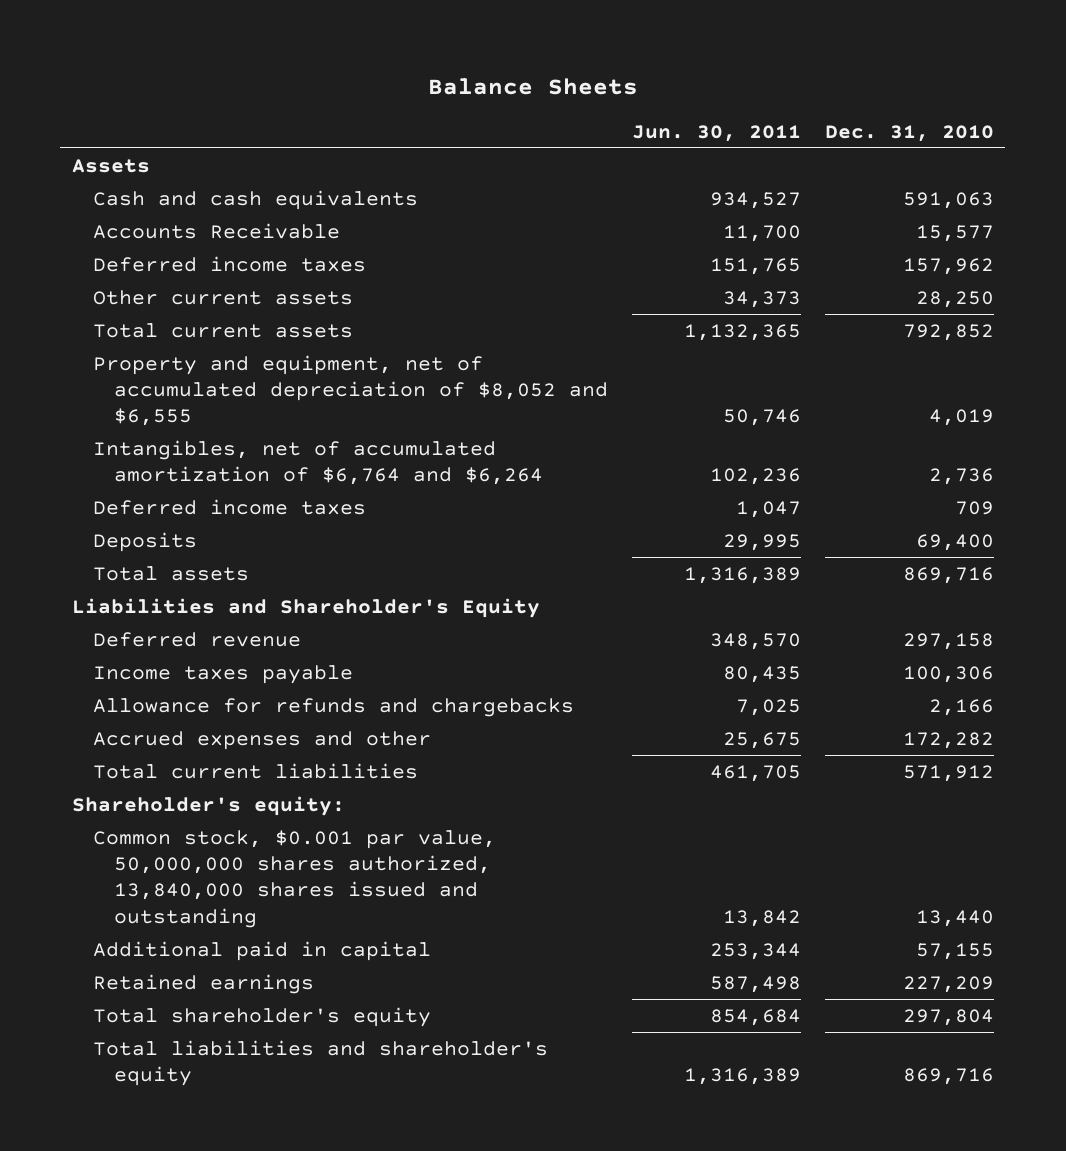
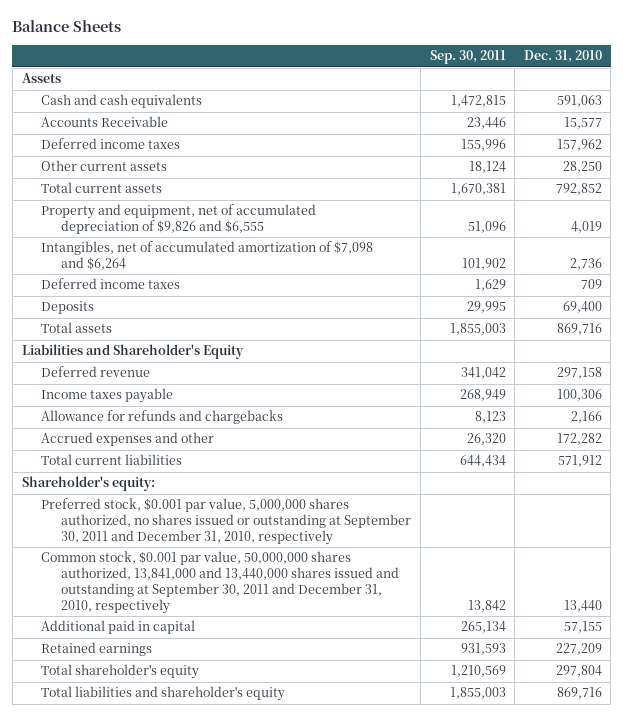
- | Jun. 30, 2011 | Dec. 31, 2010
+ | Sep. 30, 2011 | Dec. 31, 2010
- Property and equipment, net of accumulated depreciation of $8,052 and $6,555 | 50,746 | 4,019
- Intangibles, net of accumulated amortization of $6,764 and $6,264 | 102,236 | 2,736
+ Property and equipment, net of accumulated depreciation of $9,826 and $6,555 | 51,096 | 4,019
+ Intangibles, net of accumulated amortization of $7,098 and $6,264 | 101,902 | 2,736
- Common stock, $0.001 par value, 50,000,000 shares authorized, 13,840,000 shares issued and outstanding | 13,842 | 13,440
+ Preferred stock, $0.001 par value, 5,000,000 shares authorized, no shares issued or outstanding at September 30, 2011 and December 31, 2010, respectively
+ Common stock, $0.001 par value, 50,000,000 shares authorized, 13,841,000 and 13,440,000 shares issued and outstanding at September 30, 2011 and December 31, 2010, respectively | 13,842 | 13,440

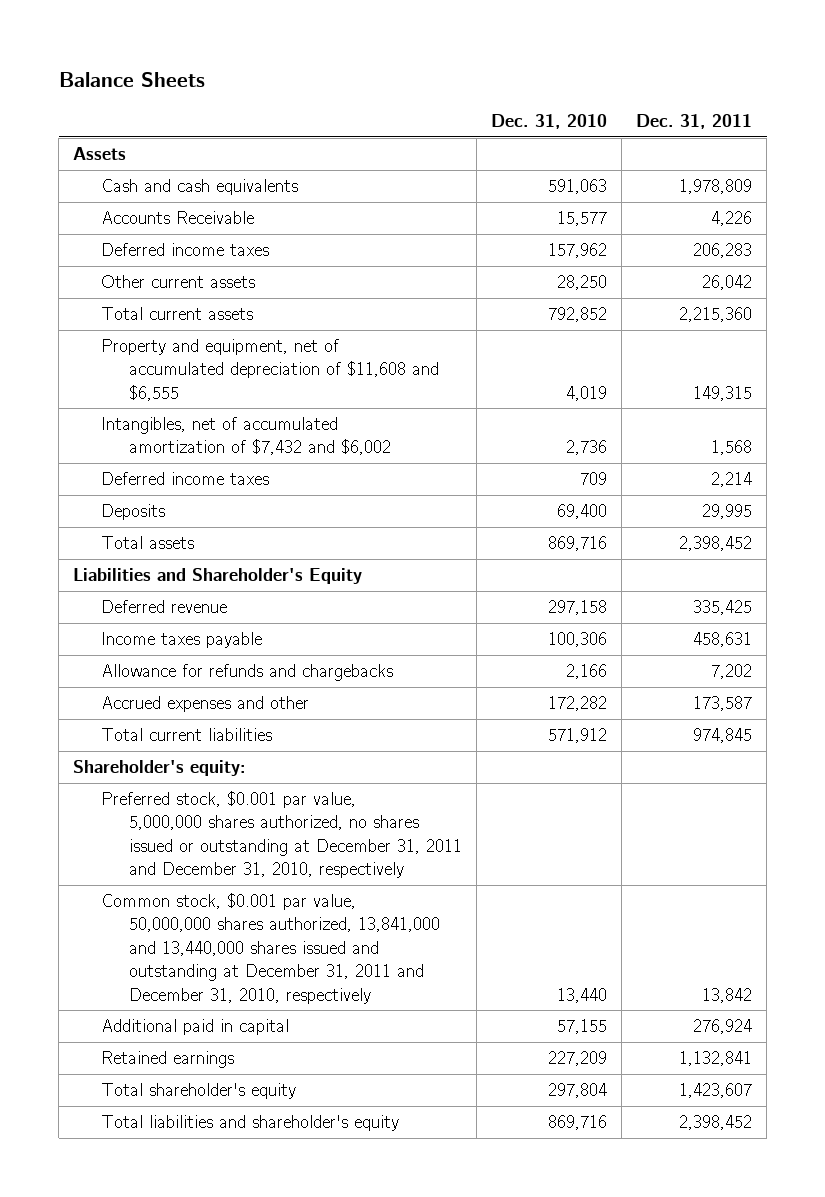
- | Sep. 30, 2011 | Dec. 31, 2010
+ | Dec. 31, 2010 | Dec. 31, 2011
- Property and equipment, net of accumulated depreciation of $9,826 and $6,555 | 51,096 | 4,019
- Intangibles, net of accumulated amortization of $7,098 and $6,264 | 101,902 | 2,736
+ Property and equipment, net of accumulated depreciation of $11,608 and $6,555 | 4,019 | 149,315
+ Intangibles, net of accumulated amortization of $7,432 and $6,002 | 2,736 | 1,568
- Preferred stock, $0.001 par value, 5,000,000 shares authorized, no shares issued or outstanding at September 30, 2011 and December 31, 2010, respectively
- Common stock, $0.001 par value, 50,000,000 shares authorized, 13,841,000 and 13,440,000 shares issued and outstanding at September 30, 2011 and December 31, 2010, respectively | 13,842 | 13,440
+ Preferred stock, $0.001 par value, 5,000,000 shares authorized, no shares issued or outstanding at December 31, 2011 and December 31, 2010, respectively
+ Common stock, $0.001 par value, 50,000,000 shares authorized, 13,841,000 and 13,440,000 shares issued and outstanding at December 31, 2011 and December 31, 2010, respectively | 13,440 | 13,842

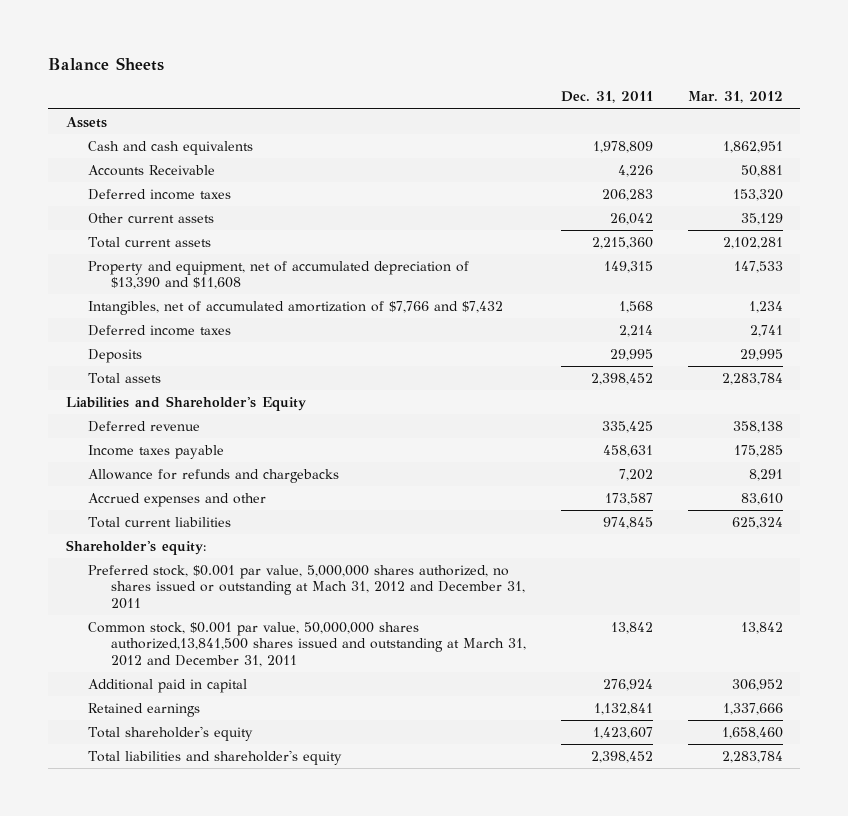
- | Dec. 31, 2010 | Dec. 31, 2011
+ | Dec. 31, 2011 | Mar. 31, 2012
- Property and equipment, net of accumulated depreciation of $11,608 and $6,555 | 4,019 | 149,315
- Intangibles, net of accumulated amortization of $7,432 and $6,002 | 2,736 | 1,568
+ Property and equipment, net of accumulated depreciation of $13,390 and $11,608 | 149,315 | 147,533
+ Intangibles, net of accumulated amortization of $7,766 and $7,432 | 1,568 | 1,234
- Preferred stock, $0.001 par value, 5,000,000 shares authorized, no shares issued or outstanding at December 31, 2011 and December 31, 2010, respectively
- Common stock, $0.001 par value, 50,000,000 shares authorized, 13,841,000 and 13,440,000 shares issued and outstanding at December 31, 2011 and December 31, 2010, respectively | 13,440 | 13,842
+ Preferred stock, $0.001 par value, 5,000,000 shares authorized, no shares issued or outstanding at Mach 31, 2012 and December 31, 2011
+ Common stock, $0.001 par value, 50,000,000 shares authorized,13,841,500 shares issued and outstanding at March 31, 2012 and December 31, 2011 | 13,842 | 13,842

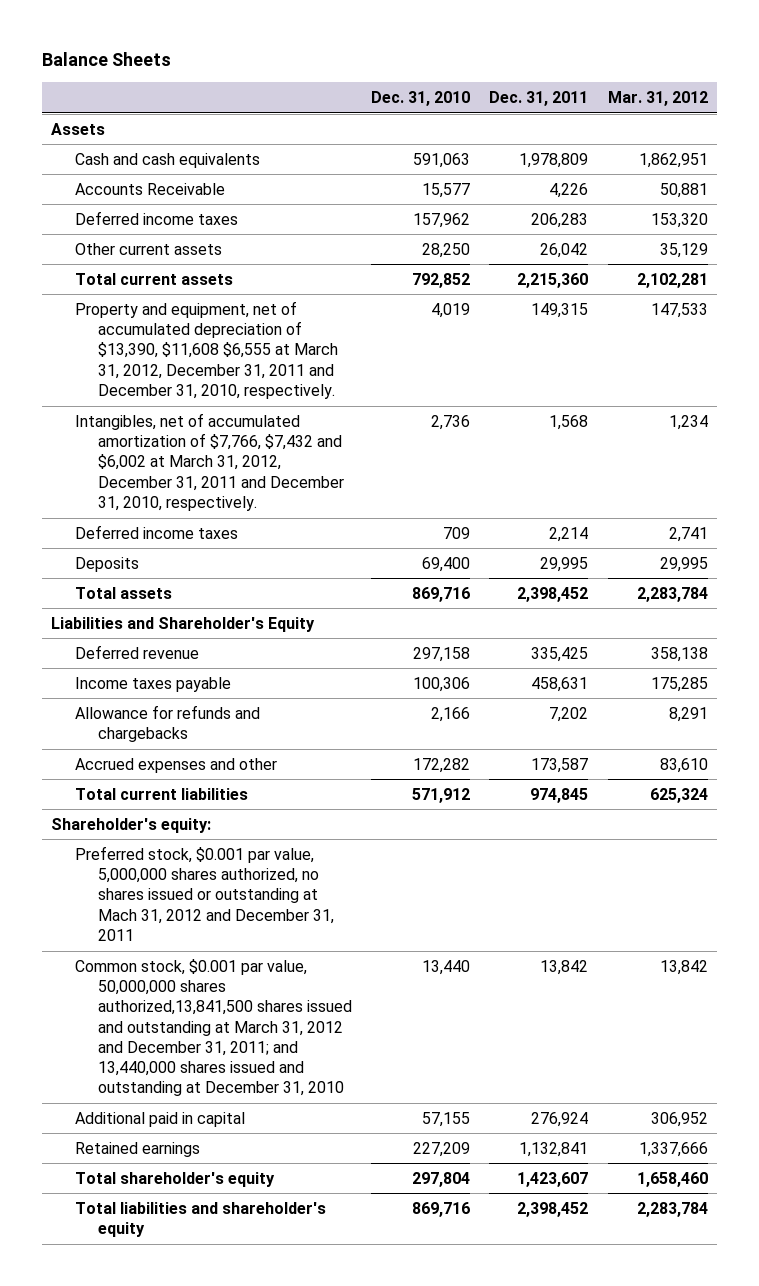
- | Dec. 31, 2011 | Mar. 31, 2012
+ | Dec. 31, 2010 | Dec. 31, 2011 | Mar. 31, 2012
- Property and equipment, net of accumulated depreciation of $13,390 and $11,608 | 149,315 | 147,533
- Intangibles, net of accumulated amortization of $7,766 and $7,432 | 1,568 | 1,234
+ Property and equipment, net of accumulated depreciation of $13,390, $11,608 $6,555 at March 31, 2012, December 31, 2011 and December 31, 2010, respectively. | 4,019 | 149,315 | 147,533
+ Intangibles, net of accumulated amortization of $7,766, $7,432 and $6,002 at March 31, 2012, December 31, 2011 and December 31, 2010, respectively. | 2,736 | 1,568 | 1,234
- Common stock, $0.001 par value, 50,000,000 shares authorized,13,841,500 shares issued and outstanding at March 31, 2012 and December 31, 2011 | 13,842 | 13,842
+ Common stock, $0.001 par value, 50,000,000 shares authorized,13,841,500 shares issued and outstanding at March 31, 2012 and December 31, 2011; and 13,440,000 shares issued and outstanding at December 31, 2010 | 13,440 | 13,842 | 13,842

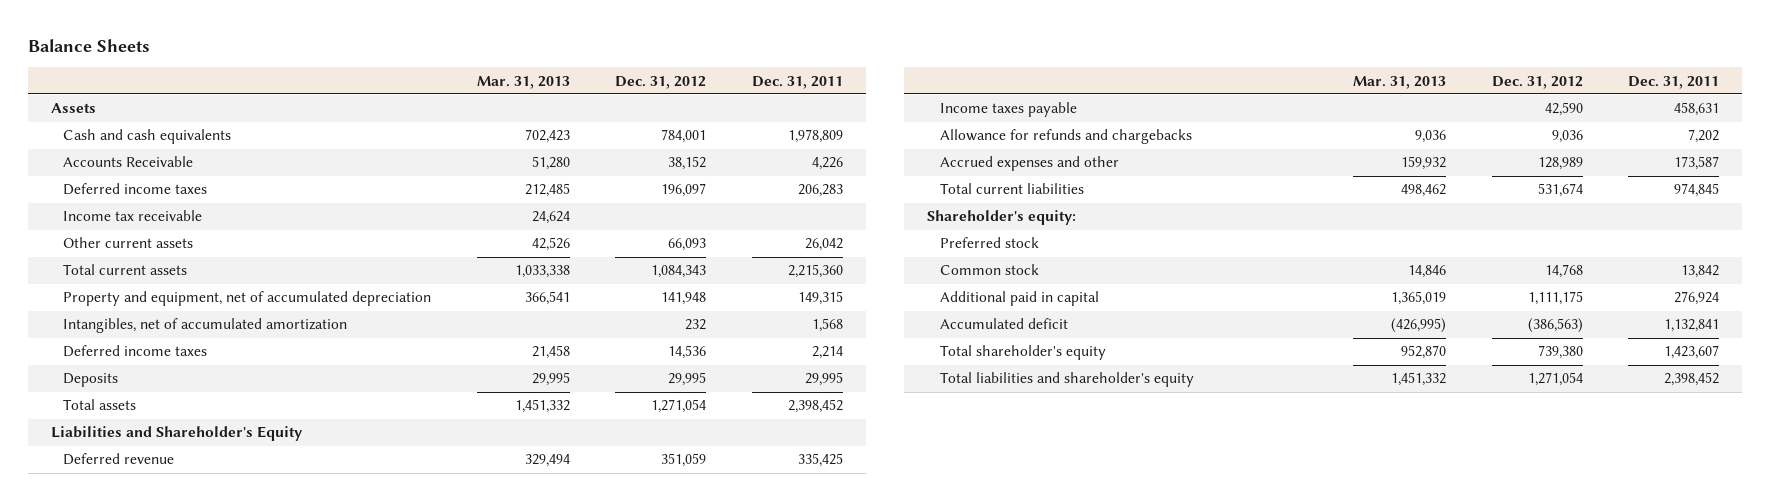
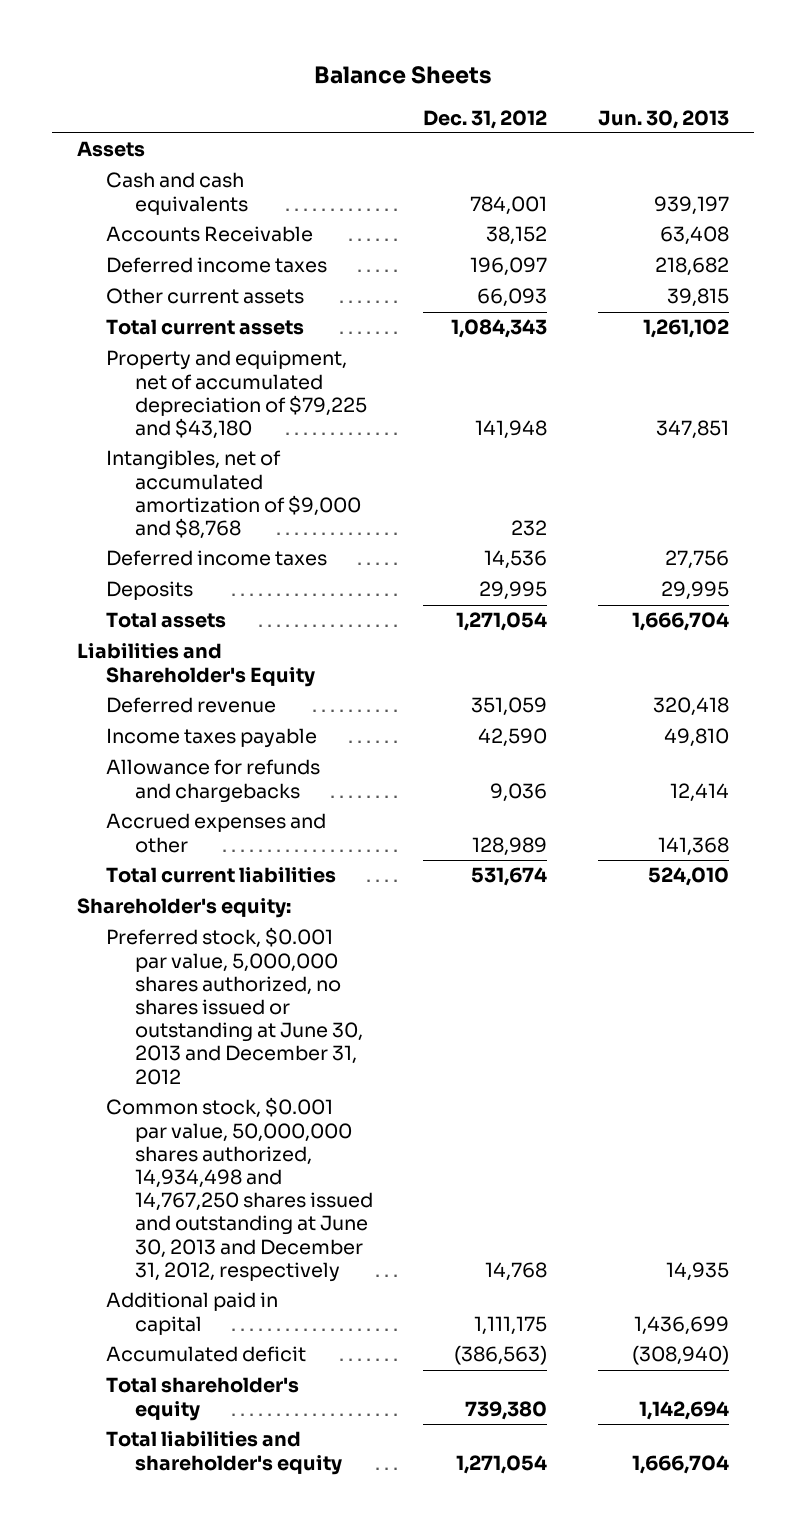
- | Mar. 31, 2013 | Dec. 31, 2012 | Dec. 31, 2011
+ | Dec. 31, 2012 | Jun. 30, 2013
- Income tax receivable | 24,624 | |
- Property and equipment, net of accumulated depreciation | 366,541 | 141,948 | 149,315
- Intangibles, net of accumulated amortization | | 232 | 1,568
+ Property and equipment, net of accumulated depreciation of $79,225 and $43,180 | 141,948 | 347,851
+ Intangibles, net of accumulated amortization of $9,000 and $8,768 | 232 |
- Preferred stock
- Common stock | 14,846 | 14,768 | 13,842
+ Preferred stock, $0.001 par value, 5,000,000 shares authorized, no shares issued or outstanding at June 30, 2013 and December 31, 2012
+ Common stock, $0.001 par value, 50,000,000 shares authorized, 14,934,498 and 14,767,250 shares issued and outstanding at June 30, 2013 and December 31, 2012, respectively | 14,768 | 14,935

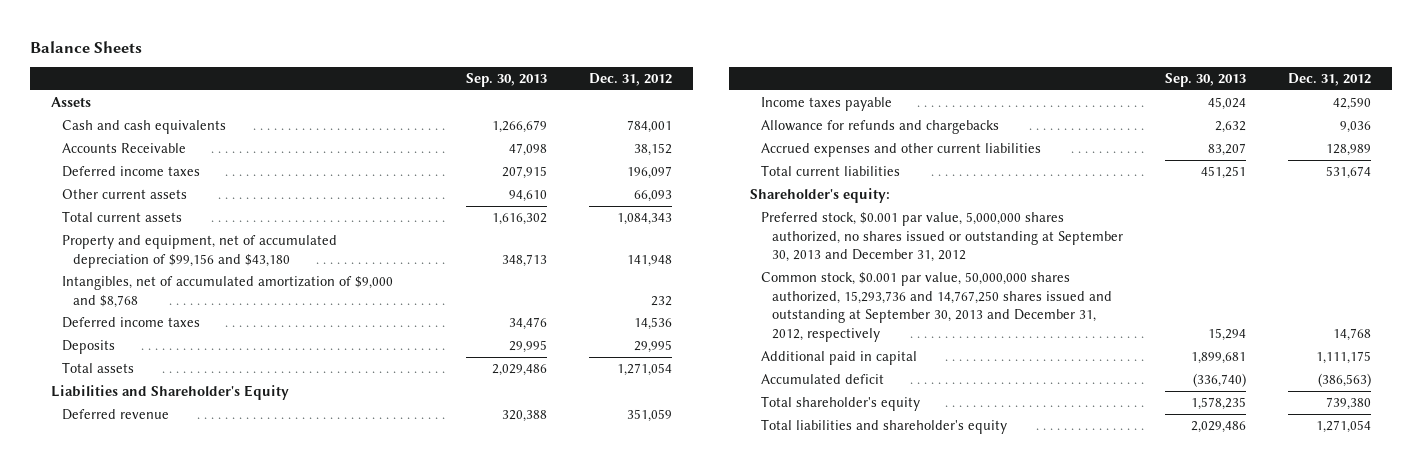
- | Dec. 31, 2012 | Jun. 30, 2013
+ | Sep. 30, 2013 | Dec. 31, 2012
- Property and equipment, net of accumulated depreciation of $79,225 and $43,180 | 141,948 | 347,851
+ Property and equipment, net of accumulated depreciation of $99,156 and $43,180 | 348,713 | 141,948
- Accrued expenses and other | 128,989 | 141,368
+ Accrued expenses and other current liabilities | 83,207 | 128,989
- Preferred stock, $0.001 par value, 5,000,000 shares authorized, no shares issued or outstanding at June 30, 2013 and December 31, 2012
- Common stock, $0.001 par value, 50,000,000 shares authorized, 14,934,498 and 14,767,250 shares issued and outstanding at June 30, 2013 and December 31, 2012, respectively | 14,768 | 14,935
+ Preferred stock, $0.001 par value, 5,000,000 shares authorized, no shares issued or outstanding at September 30, 2013 and December 31, 2012
+ Common stock, $0.001 par value, 50,000,000 shares authorized, 15,293,736 and 14,767,250 shares issued and outstanding at September 30, 2013 and December 31, 2012, respectively | 15,294 | 14,768

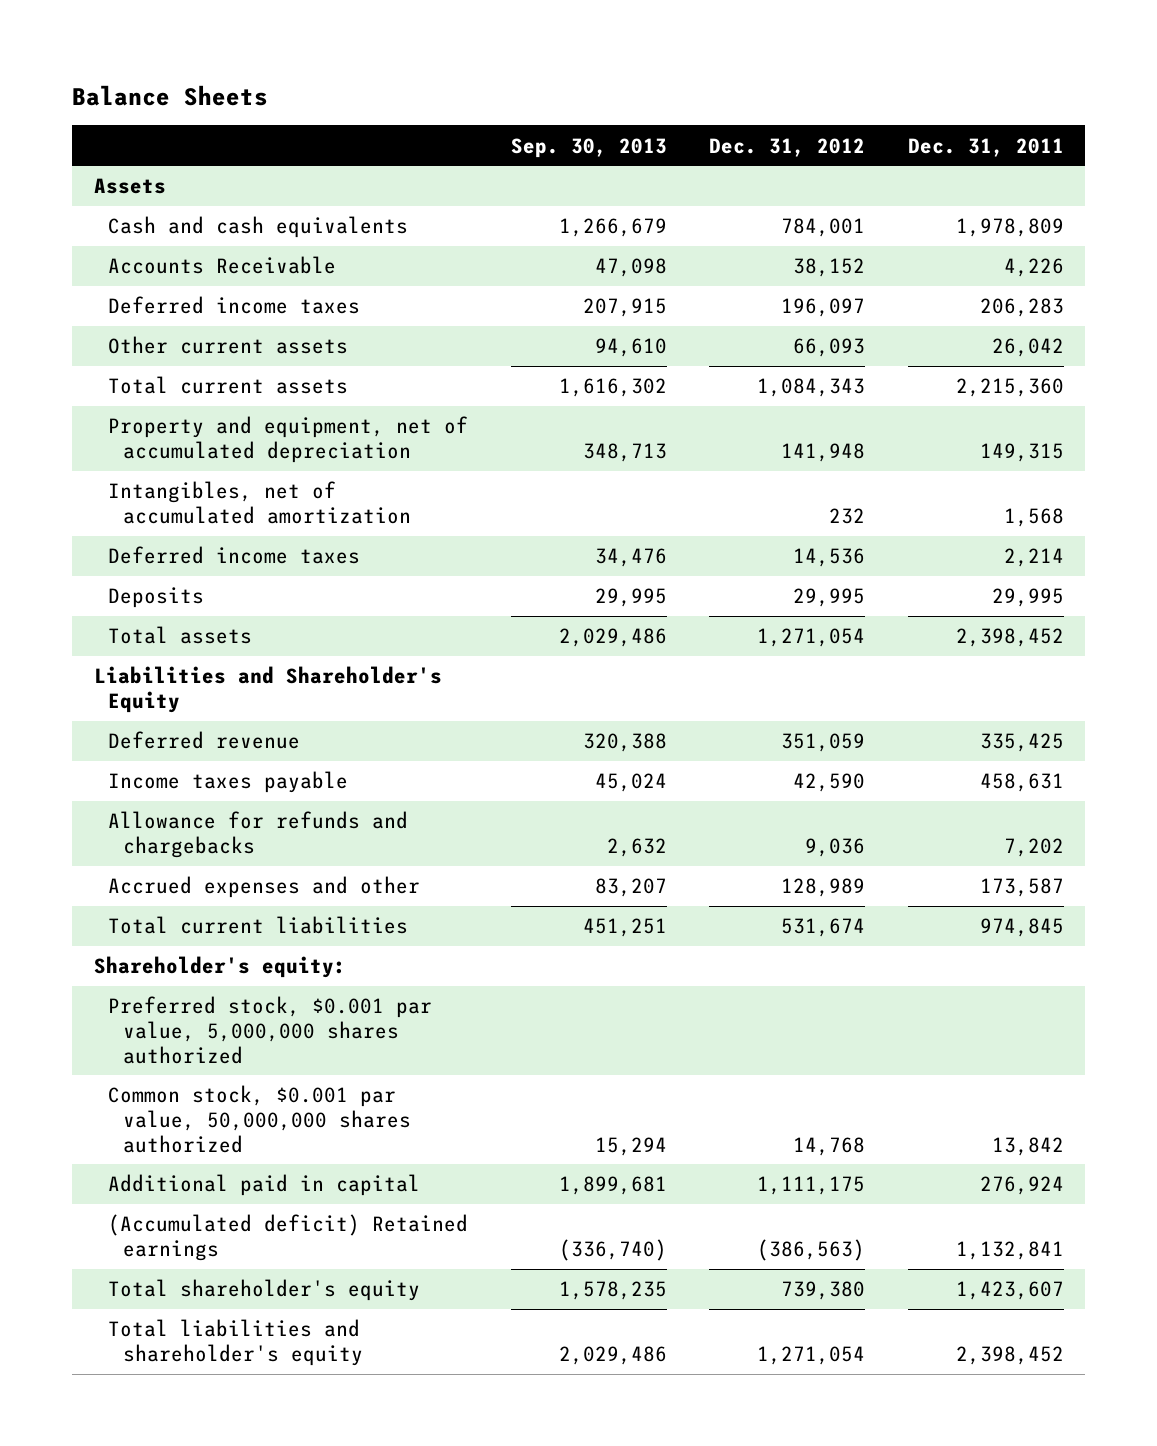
- | Sep. 30, 2013 | Dec. 31, 2012
+ | Sep. 30, 2013 | Dec. 31, 2012 | Dec. 31, 2011
- Property and equipment, net of accumulated depreciation of $99,156 and $43,180 | 348,713 | 141,948
- Intangibles, net of accumulated amortization of $9,000 and $8,768 | | 232
+ Property and equipment, net of accumulated depreciation | 348,713 | 141,948 | 149,315
+ Intangibles, net of accumulated amortization | | 232 | 1,568
- Accrued expenses and other current liabilities | 83,207 | 128,989
+ Accrued expenses and other | 83,207 | 128,989 | 173,587
- Preferred stock, $0.001 par value, 5,000,000 shares authorized, no shares issued or outstanding at September 30, 2013 and December 31, 2012
- Common stock, $0.001 par value, 50,000,000 shares authorized, 15,293,736 and 14,767,250 shares issued and outstanding at September 30, 2013 and December 31, 2012, respectively | 15,294 | 14,768
+ Preferred stock, $0.001 par value, 5,000,000 shares authorized
+ Common stock, $0.001 par value, 50,000,000 shares authorized | 15,294 | 14,768 | 13,842
- Accumulated deficit | (336,740) | (386,563)
+ (Accumulated deficit) Retained earnings | (336,740) | (386,563) | 1,132,841

